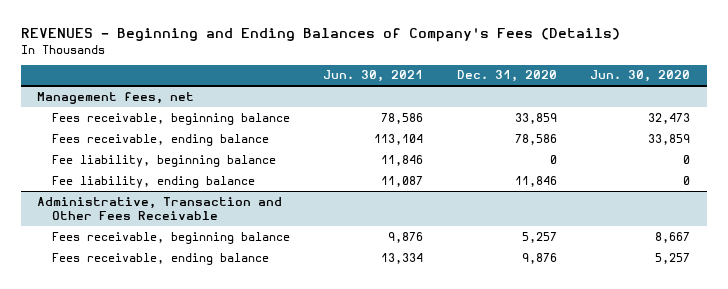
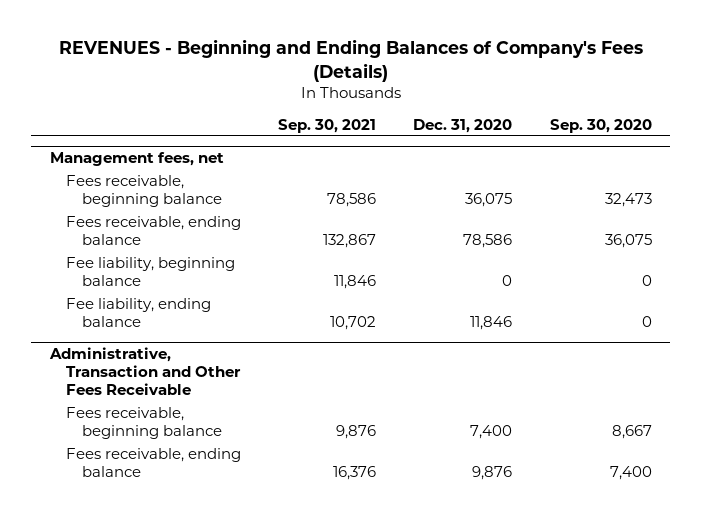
- | Jun. 30, 2021 | Dec. 31, 2020 | Jun. 30, 2020
+ | Sep. 30, 2021 | Dec. 31, 2020 | Sep. 30, 2020
@ Management fees, net
- Fees receivable, beginning balance | 78,586 | 33,859 | 32,473
+ Fees receivable, beginning balance | 78,586 | 36,075 | 32,473
@ Administrative, Transaction and Other Fees Receivable
- Fees receivable, beginning balance | 9,876 | 5,257 | 8,667
+ Fees receivable, beginning balance | 9,876 | 7,400 | 8,667

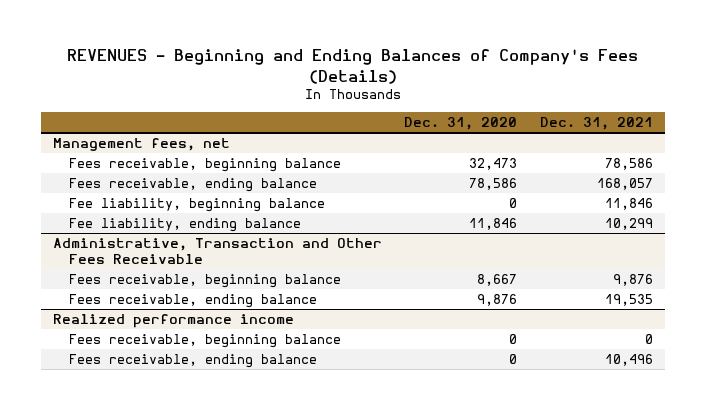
- | Sep. 30, 2021 | Dec. 31, 2020 | Sep. 30, 2020
+ | Dec. 31, 2020 | Dec. 31, 2021
@ Management fees, net
- Fees receivable, beginning balance | 78,586 | 36,075 | 32,473
+ Fees receivable, beginning balance | 32,473 | 78,586
@ Administrative, Transaction and Other Fees Receivable
- Fees receivable, beginning balance | 9,876 | 7,400 | 8,667
+ Fees receivable, beginning balance | 8,667 | 9,876
+ Realized performance income
+ Fees receivable, beginning balance | 0 | 0
+ Fees receivable, ending balance | 0 | 10,496

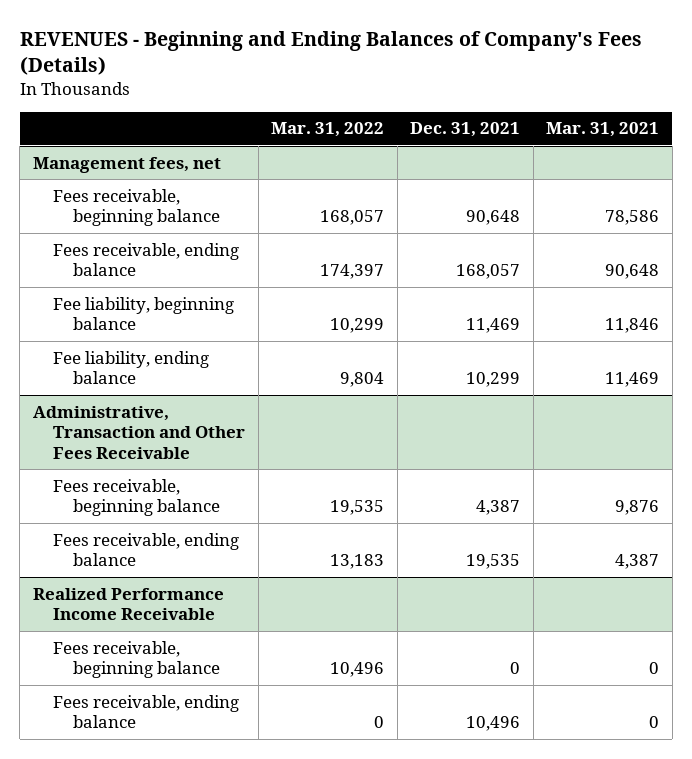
- | Dec. 31, 2020 | Dec. 31, 2021
+ | Mar. 31, 2022 | Dec. 31, 2021 | Mar. 31, 2021
@ Management fees, net
- Fees receivable, beginning balance | 32,473 | 78,586
+ Fees receivable, beginning balance | 168,057 | 90,648 | 78,586
- Fee liability, beginning balance | 0 | 11,846
+ Fee liability, beginning balance | 10,299 | 11,469 | 11,846
@ Administrative, Transaction and Other Fees Receivable
- Fees receivable, beginning balance | 8,667 | 9,876
+ Fees receivable, beginning balance | 19,535 | 4,387 | 9,876
- Realized performance income
+ Realized Performance Income Receivable

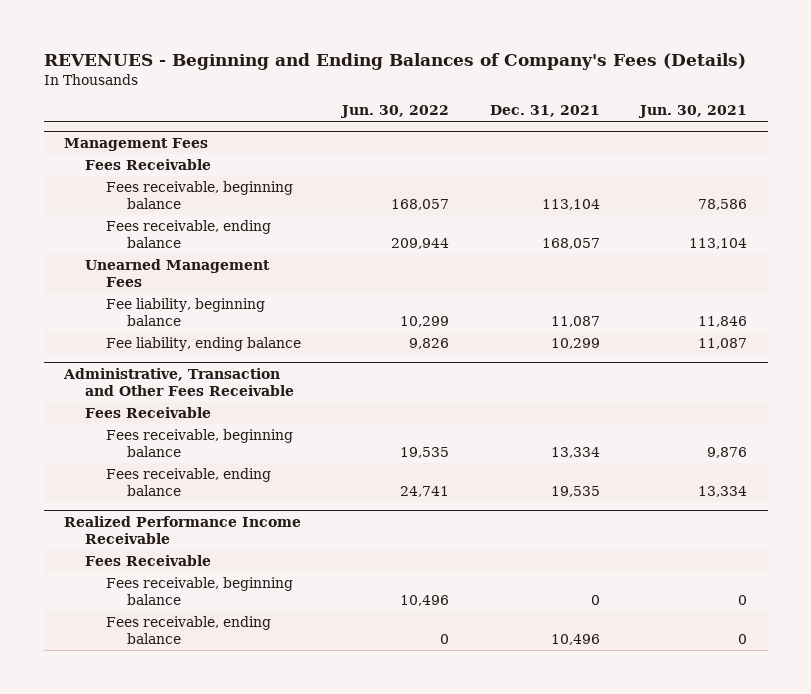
- | Mar. 31, 2022 | Dec. 31, 2021 | Mar. 31, 2021
+ | Jun. 30, 2022 | Dec. 31, 2021 | Jun. 30, 2021
- Management fees, net
- Fees receivable, beginning balance | 168,057 | 90,648 | 78,586
+ Management Fees
+ Fees Receivable
+ Fees receivable, beginning balance | 168,057 | 113,104 | 78,586
- Fee liability, beginning balance | 10,299 | 11,469 | 11,846
+ Unearned Management Fees
+ Fee liability, beginning balance | 10,299 | 11,087 | 11,846
@ Administrative, Transaction and Other Fees Receivable
- Fees receivable, beginning balance | 19,535 | 4,387 | 9,876
+ Fees Receivable
+ Fees receivable, beginning balance | 19,535 | 13,334 | 9,876
@ Realized Performance Income Receivable
+ Fees Receivable

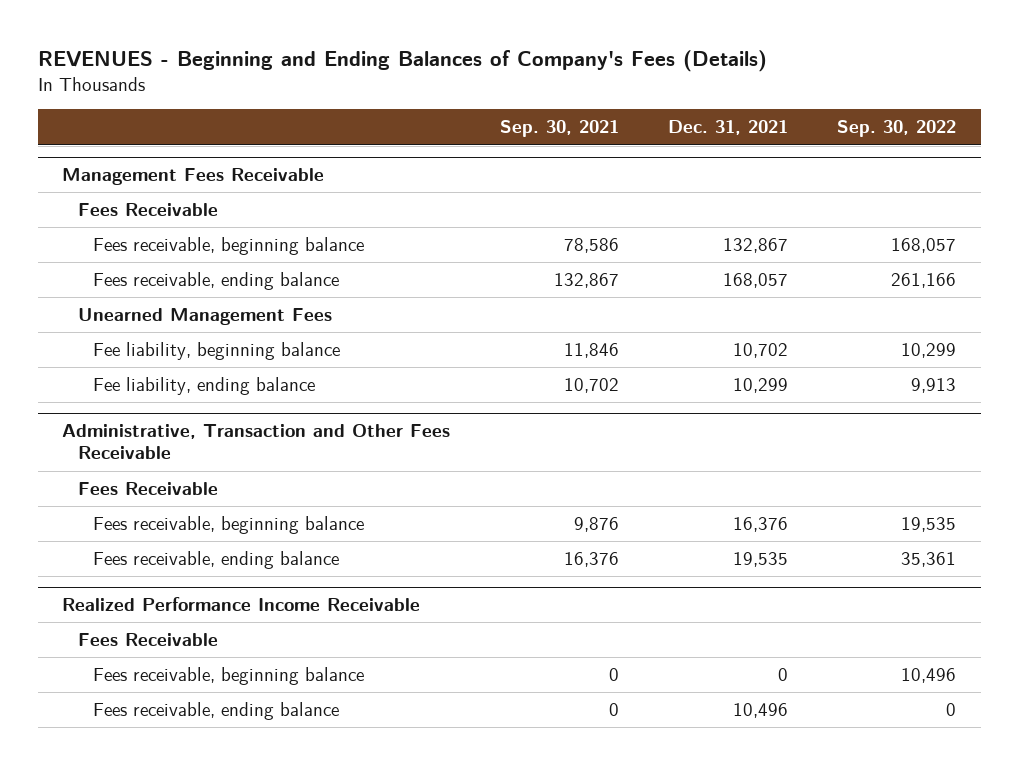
- | Jun. 30, 2022 | Dec. 31, 2021 | Jun. 30, 2021
+ | Sep. 30, 2021 | Dec. 31, 2021 | Sep. 30, 2022
- Management Fees
+ Management Fees Receivable
- Fees receivable, beginning balance | 168,057 | 113,104 | 78,586
+ Fees receivable, beginning balance | 78,586 | 132,867 | 168,057
- Fee liability, beginning balance | 10,299 | 11,087 | 11,846
+ Fee liability, beginning balance | 11,846 | 10,702 | 10,299
@ Administrative, Transaction and Other Fees Receivable
- Fees receivable, beginning balance | 19,535 | 13,334 | 9,876
+ Fees receivable, beginning balance | 9,876 | 16,376 | 19,535

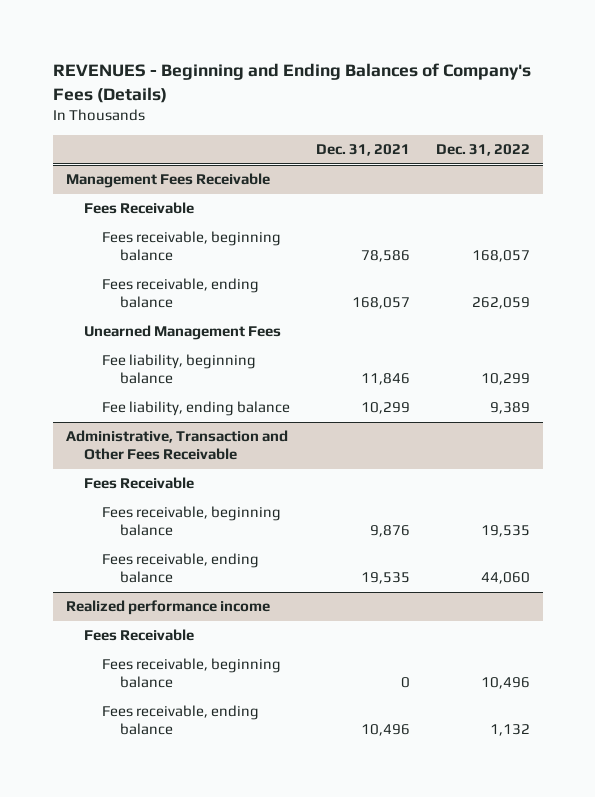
- | Sep. 30, 2021 | Dec. 31, 2021 | Sep. 30, 2022
+ | Dec. 31, 2021 | Dec. 31, 2022
@ Management Fees Receivable
- Fees receivable, beginning balance | 78,586 | 132,867 | 168,057
+ Fees receivable, beginning balance | 78,586 | 168,057
- Fee liability, beginning balance | 11,846 | 10,702 | 10,299
+ Fee liability, beginning balance | 11,846 | 10,299
@ Administrative, Transaction and Other Fees Receivable
- Fees receivable, beginning balance | 9,876 | 16,376 | 19,535
+ Fees receivable, beginning balance | 9,876 | 19,535
- Realized Performance Income Receivable
+ Realized performance income

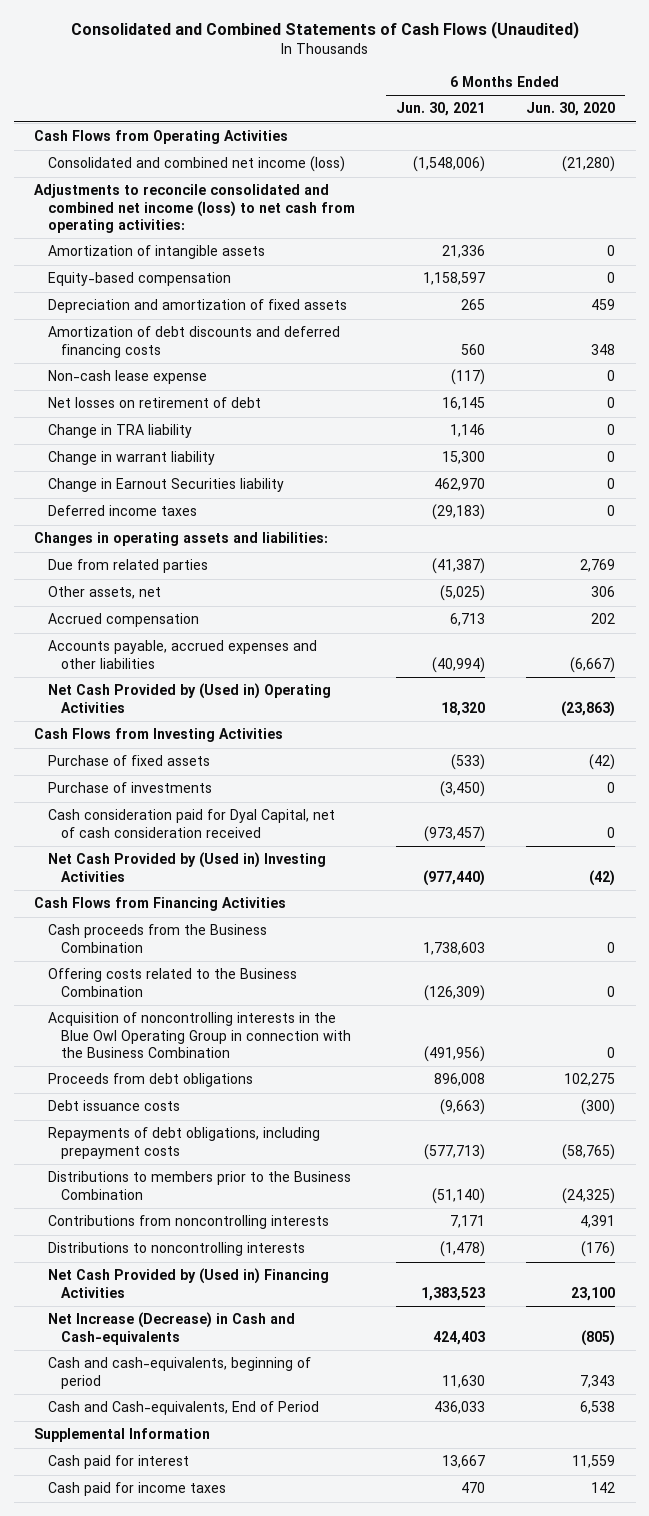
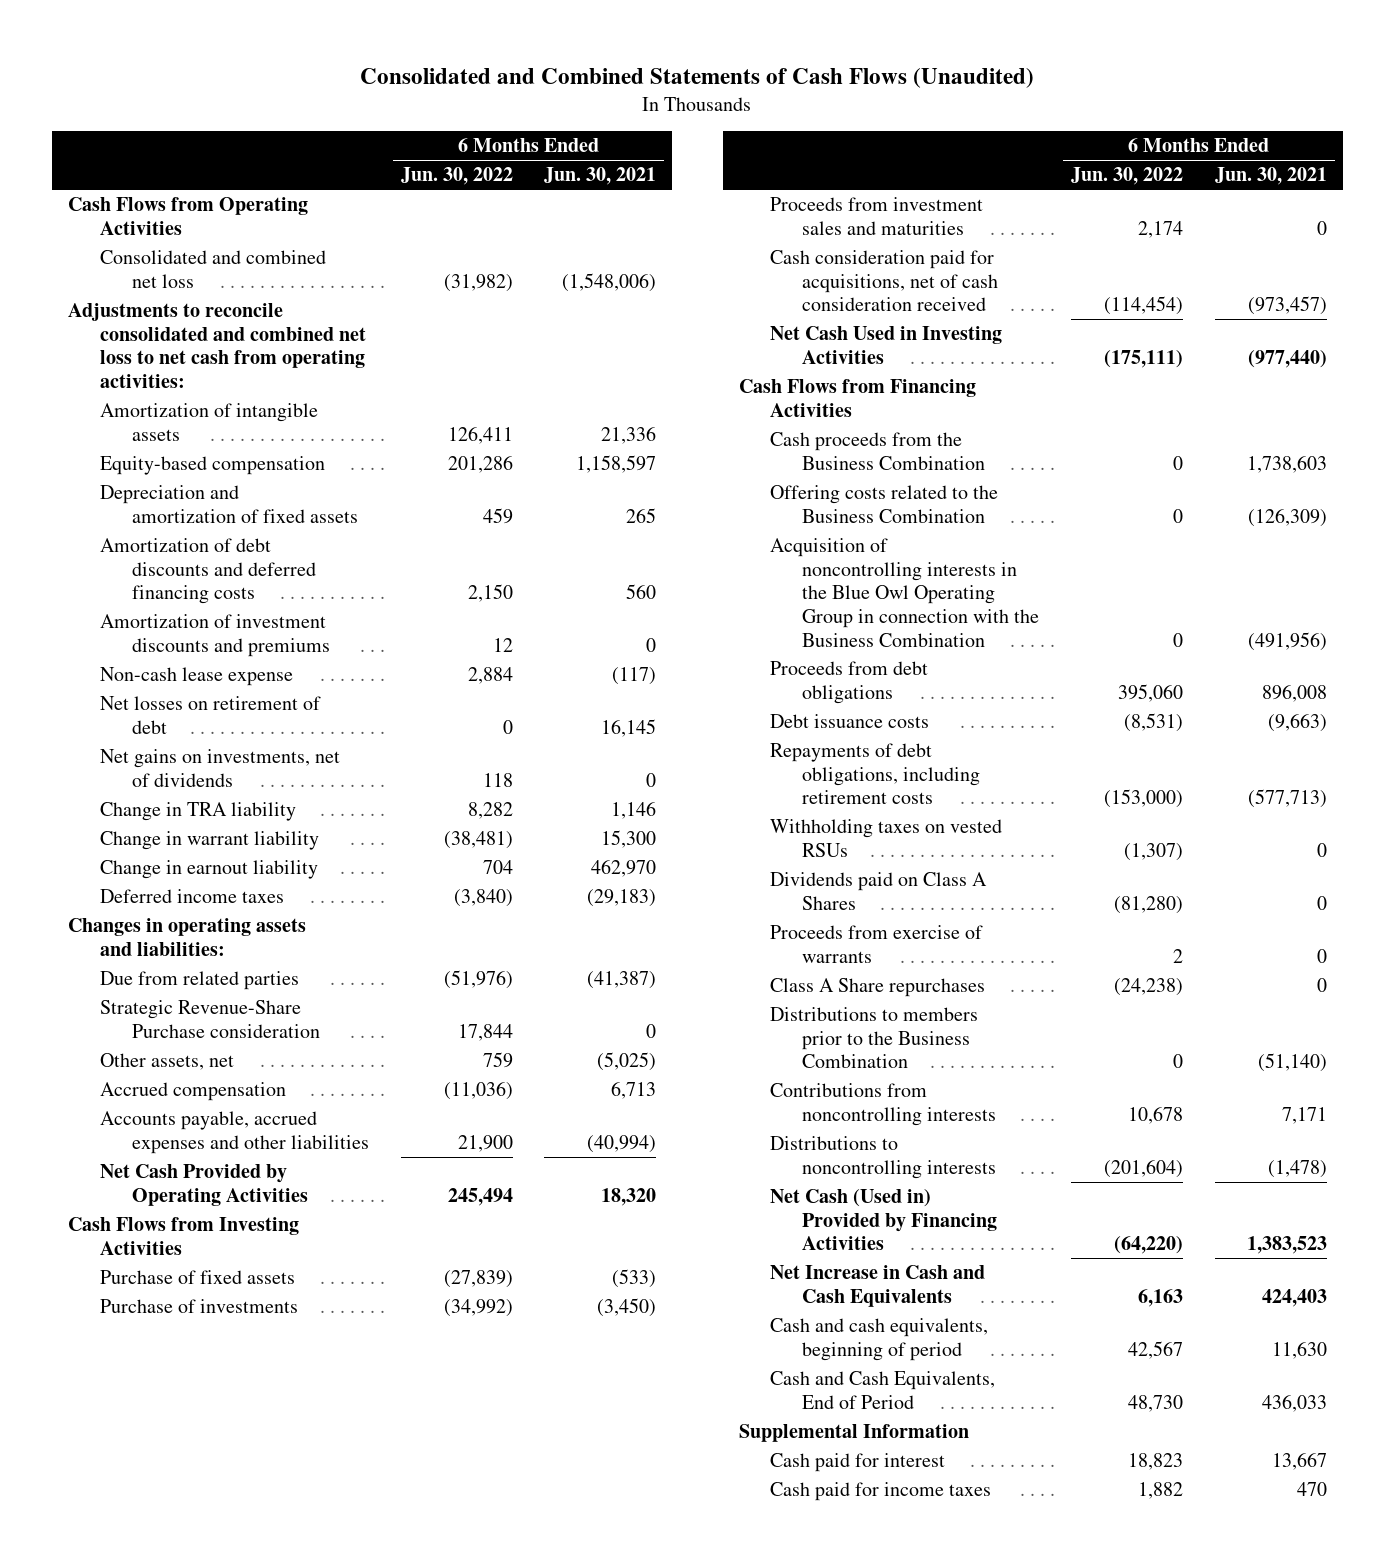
- | 6 Months Ended Jun. 30, 2021 | 6 Months Ended Jun. 30, 2020
+ | 6 Months Ended Jun. 30, 2022 | 6 Months Ended Jun. 30, 2021
- Consolidated and combined net income (loss) | (1,548,006) | (21,280)
- Adjustments to reconcile consolidated and combined net income (loss) to net cash from operating activities:
+ Consolidated and combined net loss | (31,982) | (1,548,006)
+ Adjustments to reconcile consolidated and combined net loss to net cash from operating activities:
+ Amortization of investment discounts and premiums | 12 | 0
+ Net gains on investments, net of dividends | 118 | 0
- Change in Earnout Securities liability | 462,970 | 0
+ Change in earnout liability | 704 | 462,970
+ Strategic Revenue-Share Purchase consideration | 17,844 | 0
- Net Cash Provided by (Used in) Operating Activities | 18,320 | (23,863)
+ Net Cash Provided by Operating Activities | 245,494 | 18,320
- Cash consideration paid for Dyal Capital, net of cash consideration received | (973,457) | 0
- Net Cash Provided by (Used in) Investing Activities | (977,440) | (42)
+ Proceeds from investment sales and maturities | 2,174 | 0
+ Cash consideration paid for acquisitions, net of cash consideration received | (114,454) | (973,457)
+ Net Cash Used in Investing Activities | (175,111) | (977,440)
- Repayments of debt obligations, including prepayment costs | (577,713) | (58,765)
+ Repayments of debt obligations, including retirement costs | (153,000) | (577,713)
+ Withholding taxes on vested RSUs | (1,307) | 0
+ Dividends paid on Class A Shares | (81,280) | 0
+ Proceeds from exercise of warrants | 2 | 0
+ Class A Share repurchases | (24,238) | 0
- Net Cash Provided by (Used in) Financing Activities | 1,383,523 | 23,100
- Net Increase (Decrease) in Cash and Cash-equivalents | 424,403 | (805)
- Cash and cash-equivalents, beginning of period | 11,630 | 7,343
- Cash and Cash-equivalents, End of Period | 436,033 | 6,538
+ Net Cash (Used in) Provided by Financing Activities | (64,220) | 1,383,523
+ Net Increase in Cash and Cash Equivalents | 6,163 | 424,403
+ Cash and cash equivalents, beginning of period | 42,567 | 11,630
+ Cash and Cash Equivalents, End of Period | 48,730 | 436,033

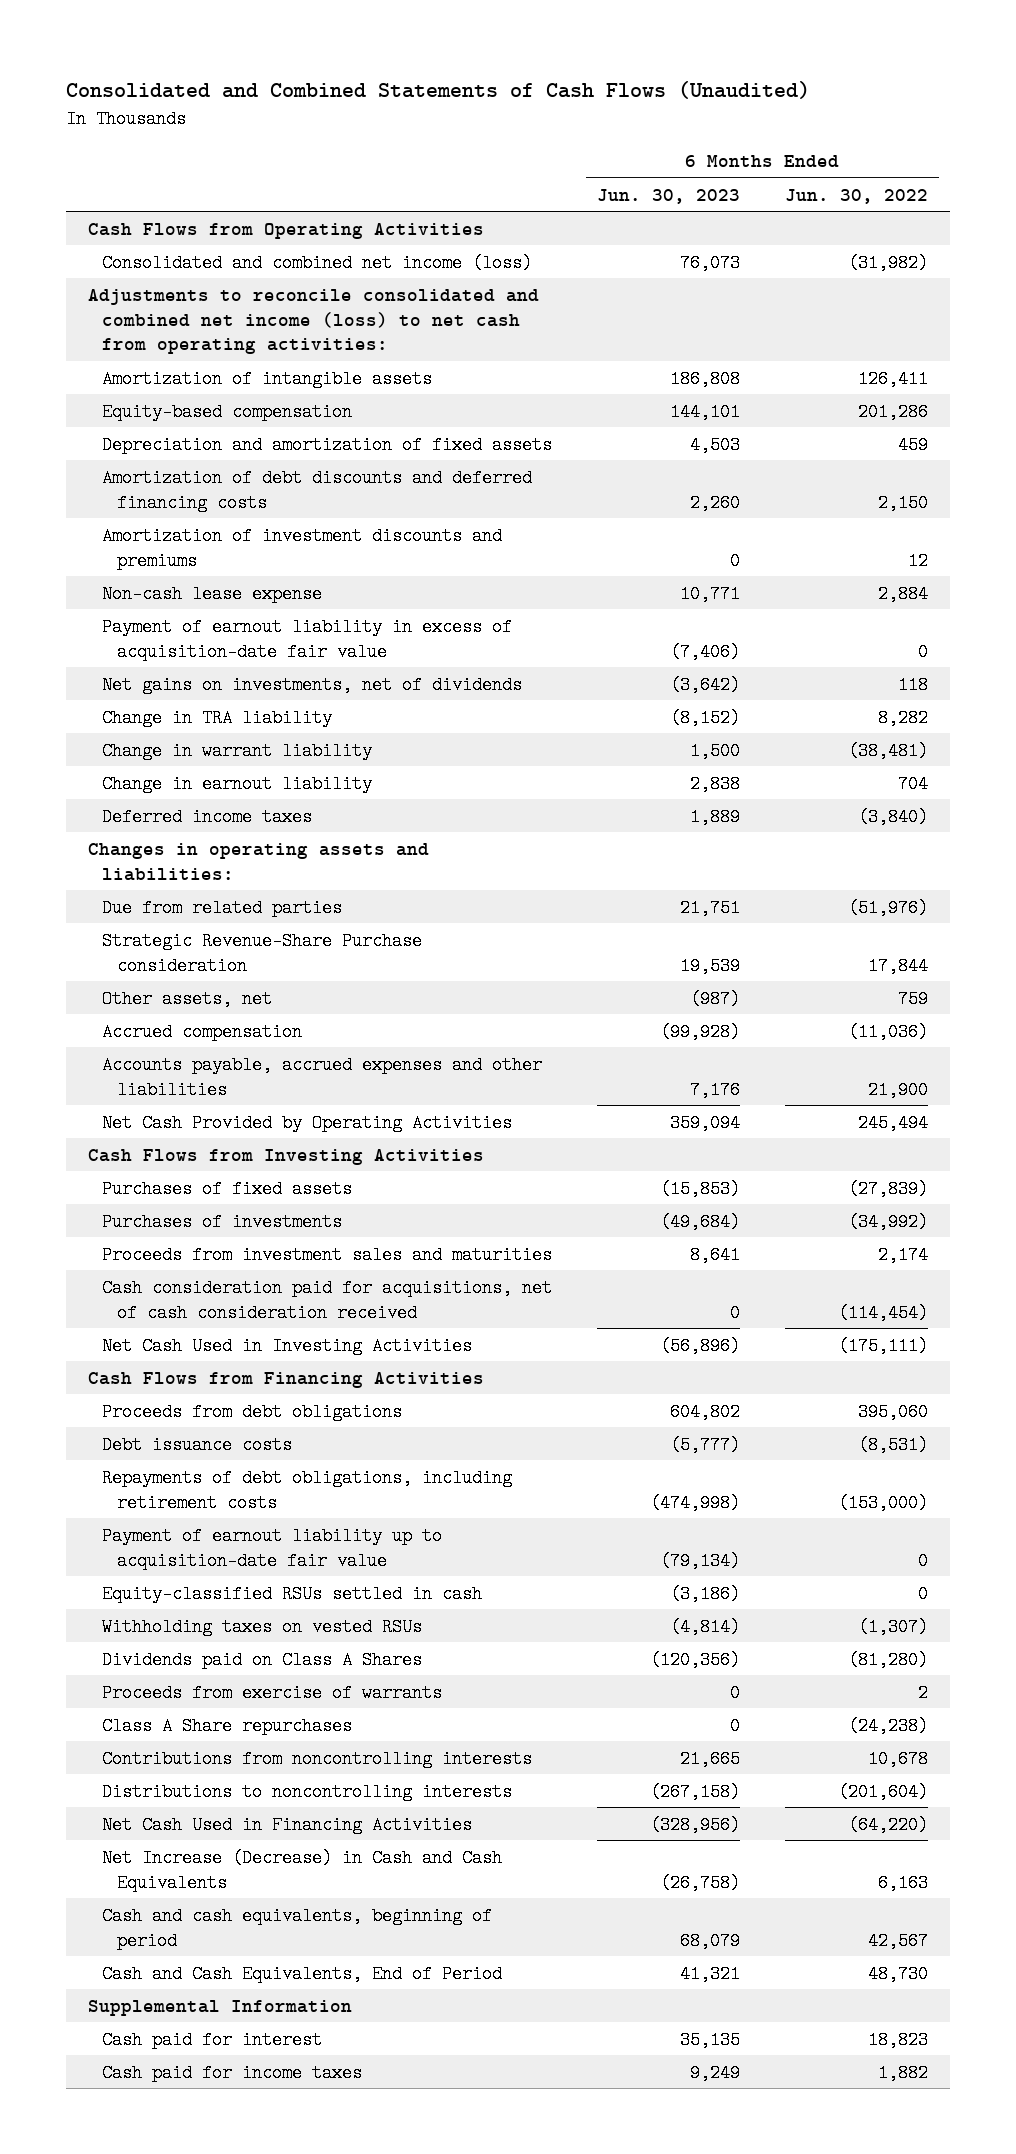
- | 6 Months Ended Jun. 30, 2022 | 6 Months Ended Jun. 30, 2021
+ | 6 Months Ended Jun. 30, 2023 | 6 Months Ended Jun. 30, 2022
- Consolidated and combined net loss | (31,982) | (1,548,006)
- Adjustments to reconcile consolidated and combined net loss to net cash from operating activities:
+ Consolidated and combined net income (loss) | 76,073 | (31,982)
+ Adjustments to reconcile consolidated and combined net income (loss) to net cash from operating activities:
- Net losses on retirement of debt | 0 | 16,145
+ Payment of earnout liability in excess of acquisition-date fair value | (7,406) | 0
- Purchase of fixed assets | (27,839) | (533)
- Purchase of investments | (34,992) | (3,450)
+ Purchases of fixed assets | (15,853) | (27,839)
+ Purchases of investments | (49,684) | (34,992)
- Cash proceeds from the Business Combination | 0 | 1,738,603
- Offering costs related to the Business Combination | 0 | (126,309)
- Acquisition of noncontrolling interests in the Blue Owl Operating Group in connection with the Business Combination | 0 | (491,956)
+ Payment of earnout liability up to acquisition-date fair value | (79,134) | 0
+ Equity-classified RSUs settled in cash | (3,186) | 0
- Distributions to members prior to the Business Combination | 0 | (51,140)
- Net Cash (Used in) Provided by Financing Activities | (64,220) | 1,383,523
- Net Increase in Cash and Cash Equivalents | 6,163 | 424,403
+ Net Cash Used in Financing Activities | (328,956) | (64,220)
+ Net Increase (Decrease) in Cash and Cash Equivalents | (26,758) | 6,163

